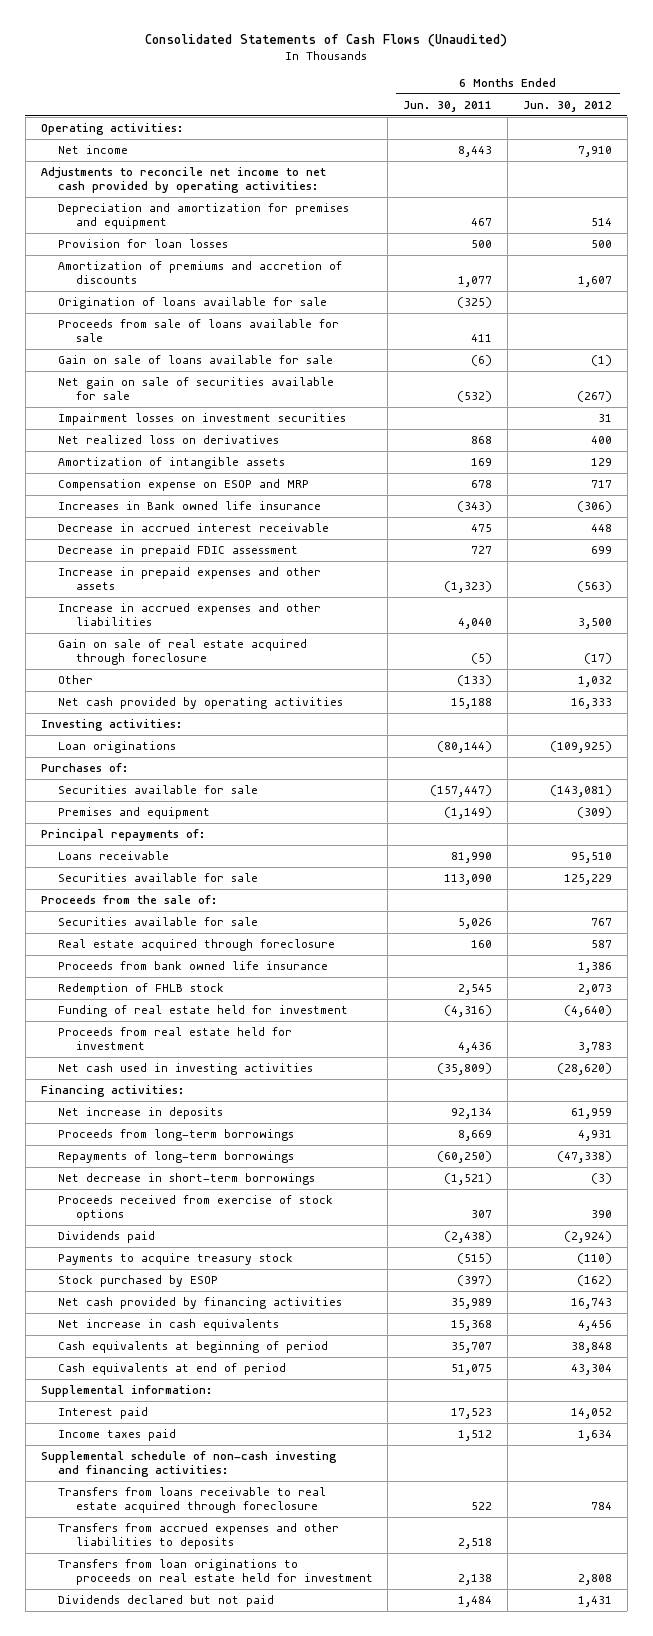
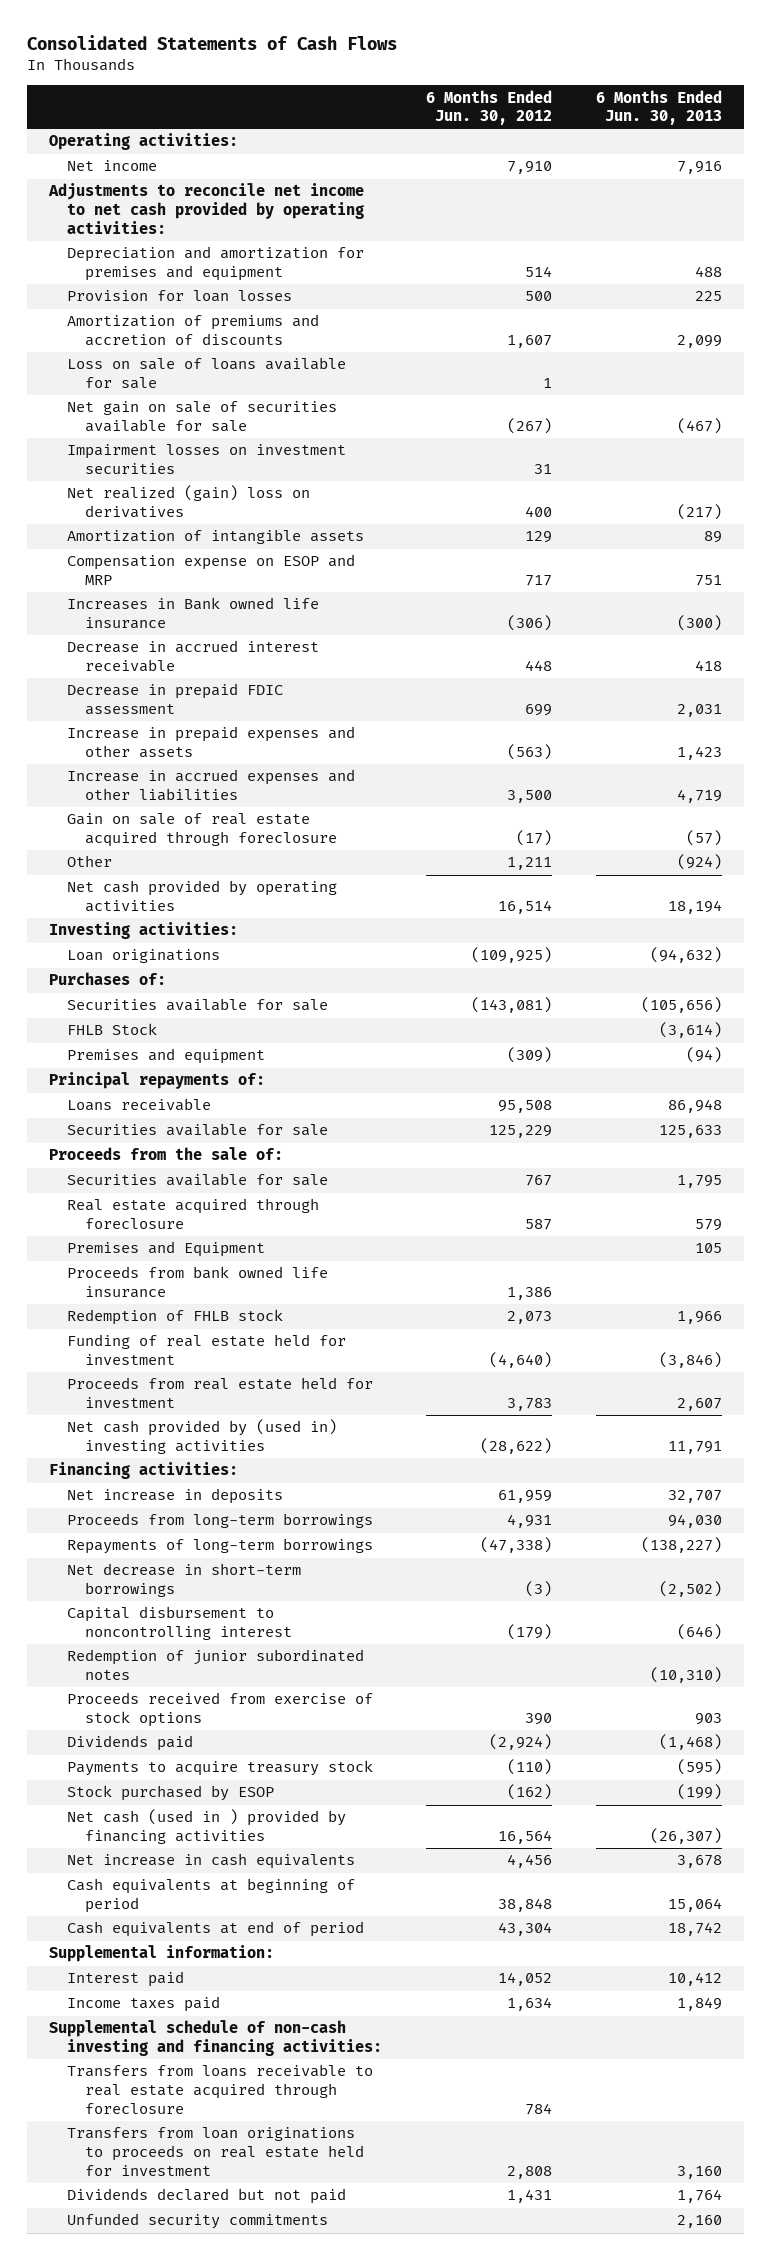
- Consolidated Statements of Cash Flows (Unaudited)
+ Consolidated Statements of Cash Flows
- | 6 Months Ended Jun. 30, 2011 | 6 Months Ended Jun. 30, 2012
+ | 6 Months Ended Jun. 30, 2012 | 6 Months Ended Jun. 30, 2013
- Origination of loans available for sale | (325) |
- Proceeds from sale of loans available for sale | 411 |
- Gain on sale of loans available for sale | (6) | (1)
+ Loss on sale of loans available for sale | 1 |
- Net realized loss on derivatives | 868 | 400
+ Net realized (gain) loss on derivatives | 400 | (217)
- Other | (133) | 1,032
- Net cash provided by operating activities | 15,188 | 16,333
+ Other | 1,211 | (924)
+ Net cash provided by operating activities | 16,514 | 18,194
+ FHLB Stock | | (3,614)
- Loans receivable | 81,990 | 95,510
+ Loans receivable | 95,508 | 86,948
+ Premises and Equipment | | 105
- Net cash used in investing activities | (35,809) | (28,620)
+ Net cash provided by (used in) investing activities | (28,622) | 11,791
+ Capital disbursement to noncontrolling interest | (179) | (646)
+ Redemption of junior subordinated notes | | (10,310)
- Net cash provided by financing activities | 35,989 | 16,743
+ Net cash (used in ) provided by financing activities | 16,564 | (26,307)
- Transfers from accrued expenses and other liabilities to deposits | 2,518 |
+ Unfunded security commitments | | 2,160

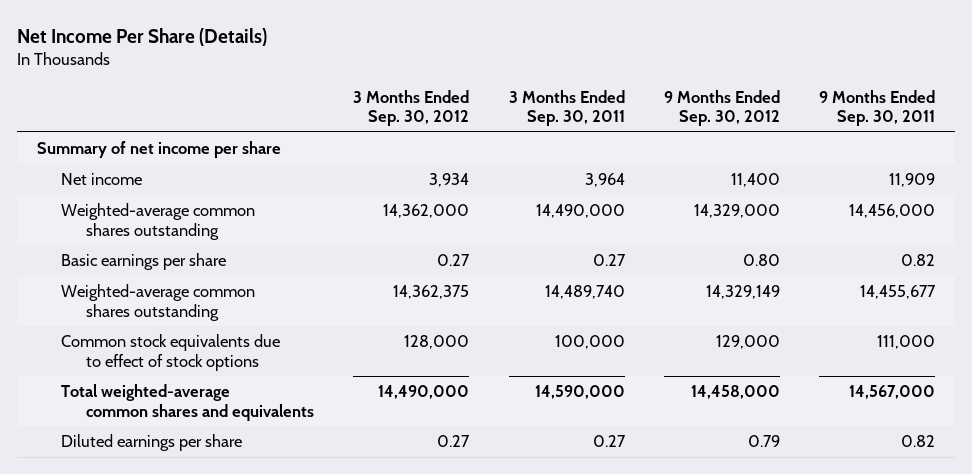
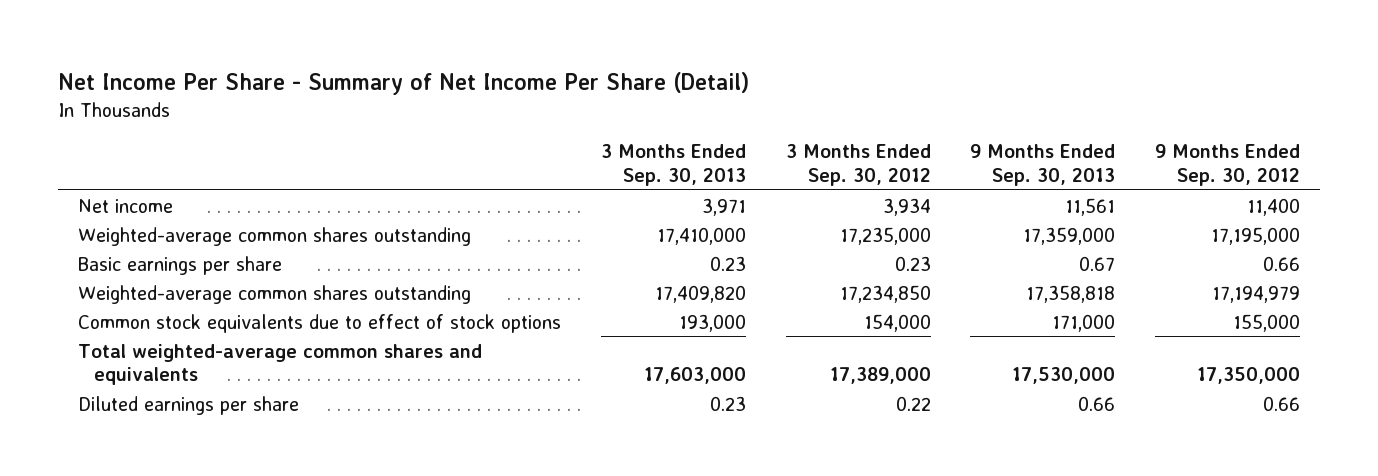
- Net Income Per Share (Details)
+ Net Income Per Share - Summary of Net Income Per Share (Detail)
- | 3 Months Ended Sep. 30, 2012 | 3 Months Ended Sep. 30, 2011 | 9 Months Ended Sep. 30, 2012 | 9 Months Ended Sep. 30, 2011
+ | 3 Months Ended Sep. 30, 2013 | 3 Months Ended Sep. 30, 2012 | 9 Months Ended Sep. 30, 2013 | 9 Months Ended Sep. 30, 2012
- Summary of net income per share
- Weighted-average common shares outstanding | 14,362,000 | 14,490,000 | 14,329,000 | 14,456,000
- Basic earnings per share | 0.27 | 0.27 | 0.80 | 0.82
- Weighted-average common shares outstanding | 14,362,375 | 14,489,740 | 14,329,149 | 14,455,677
- Common stock equivalents due to effect of stock options | 128,000 | 100,000 | 129,000 | 111,000
- Total weighted-average common shares and equivalents | 14,490,000 | 14,590,000 | 14,458,000 | 14,567,000
- Diluted earnings per share | 0.27 | 0.27 | 0.79 | 0.82
+ Weighted-average common shares outstanding | 17,410,000 | 17,235,000 | 17,359,000 | 17,195,000
+ Basic earnings per share | 0.23 | 0.23 | 0.67 | 0.66
+ Weighted-average common shares outstanding | 17,409,820 | 17,234,850 | 17,358,818 | 17,194,979
+ Common stock equivalents due to effect of stock options | 193,000 | 154,000 | 171,000 | 155,000
+ Total weighted-average common shares and equivalents | 17,603,000 | 17,389,000 | 17,530,000 | 17,350,000
+ Diluted earnings per share | 0.23 | 0.22 | 0.66 | 0.66

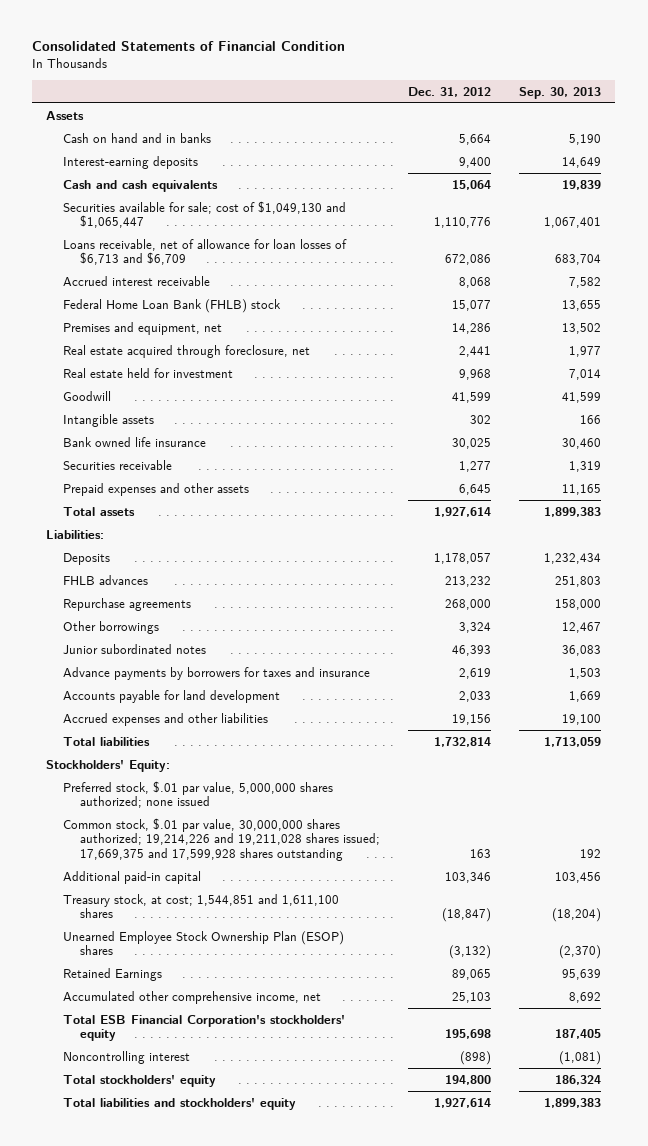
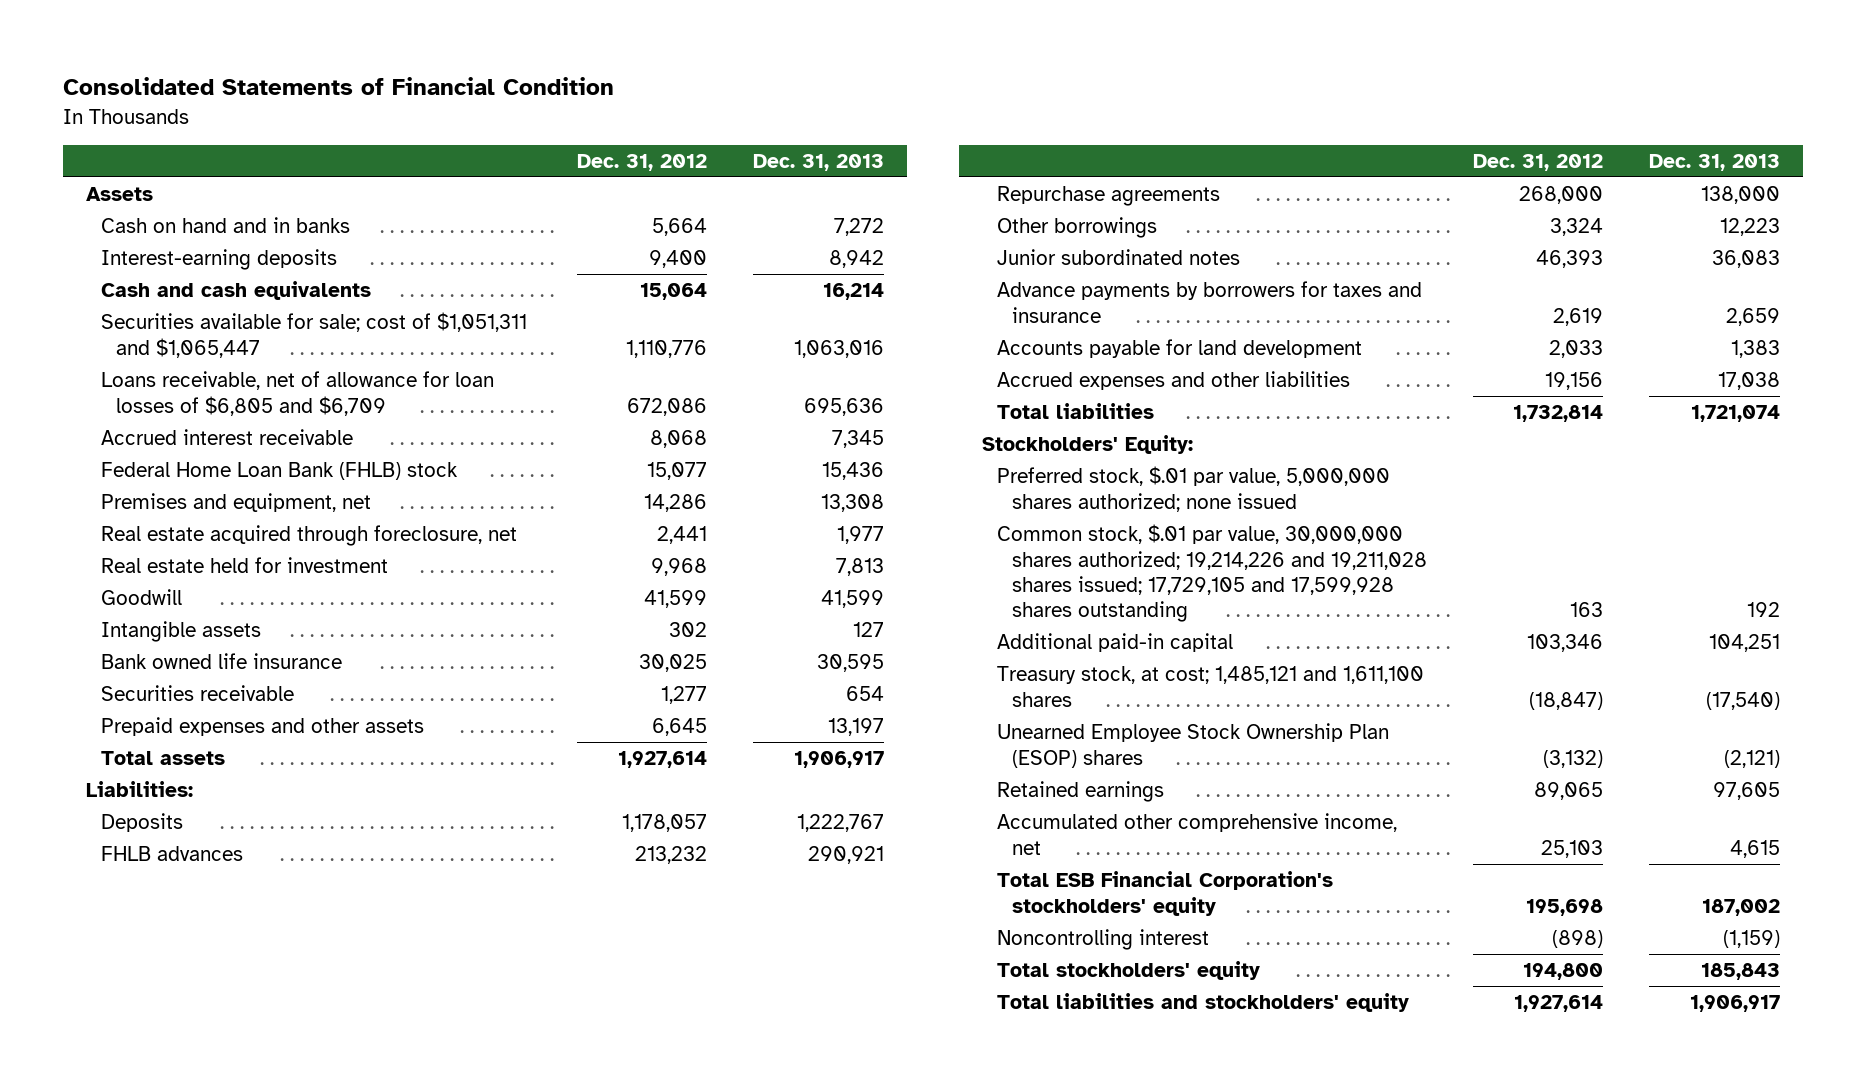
- | Dec. 31, 2012 | Sep. 30, 2013
+ | Dec. 31, 2012 | Dec. 31, 2013
- Securities available for sale; cost of $1,049,130 and $1,065,447 | 1,110,776 | 1,067,401
- Loans receivable, net of allowance for loan losses of $6,713 and $6,709 | 672,086 | 683,704
+ Securities available for sale; cost of $1,051,311 and $1,065,447 | 1,110,776 | 1,063,016
+ Loans receivable, net of allowance for loan losses of $6,805 and $6,709 | 672,086 | 695,636
- Common stock, $.01 par value, 30,000,000 shares authorized; 19,214,226 and 19,211,028 shares issued; 17,669,375 and 17,599,928 shares outstanding | 163 | 192
+ Common stock, $.01 par value, 30,000,000 shares authorized; 19,214,226 and 19,211,028 shares issued; 17,729,105 and 17,599,928 shares outstanding | 163 | 192
- Treasury stock, at cost; 1,544,851 and 1,611,100 shares | (18,847) | (18,204)
+ Treasury stock, at cost; 1,485,121 and 1,611,100 shares | (18,847) | (17,540)
- Retained Earnings | 89,065 | 95,639
+ Retained earnings | 89,065 | 97,605

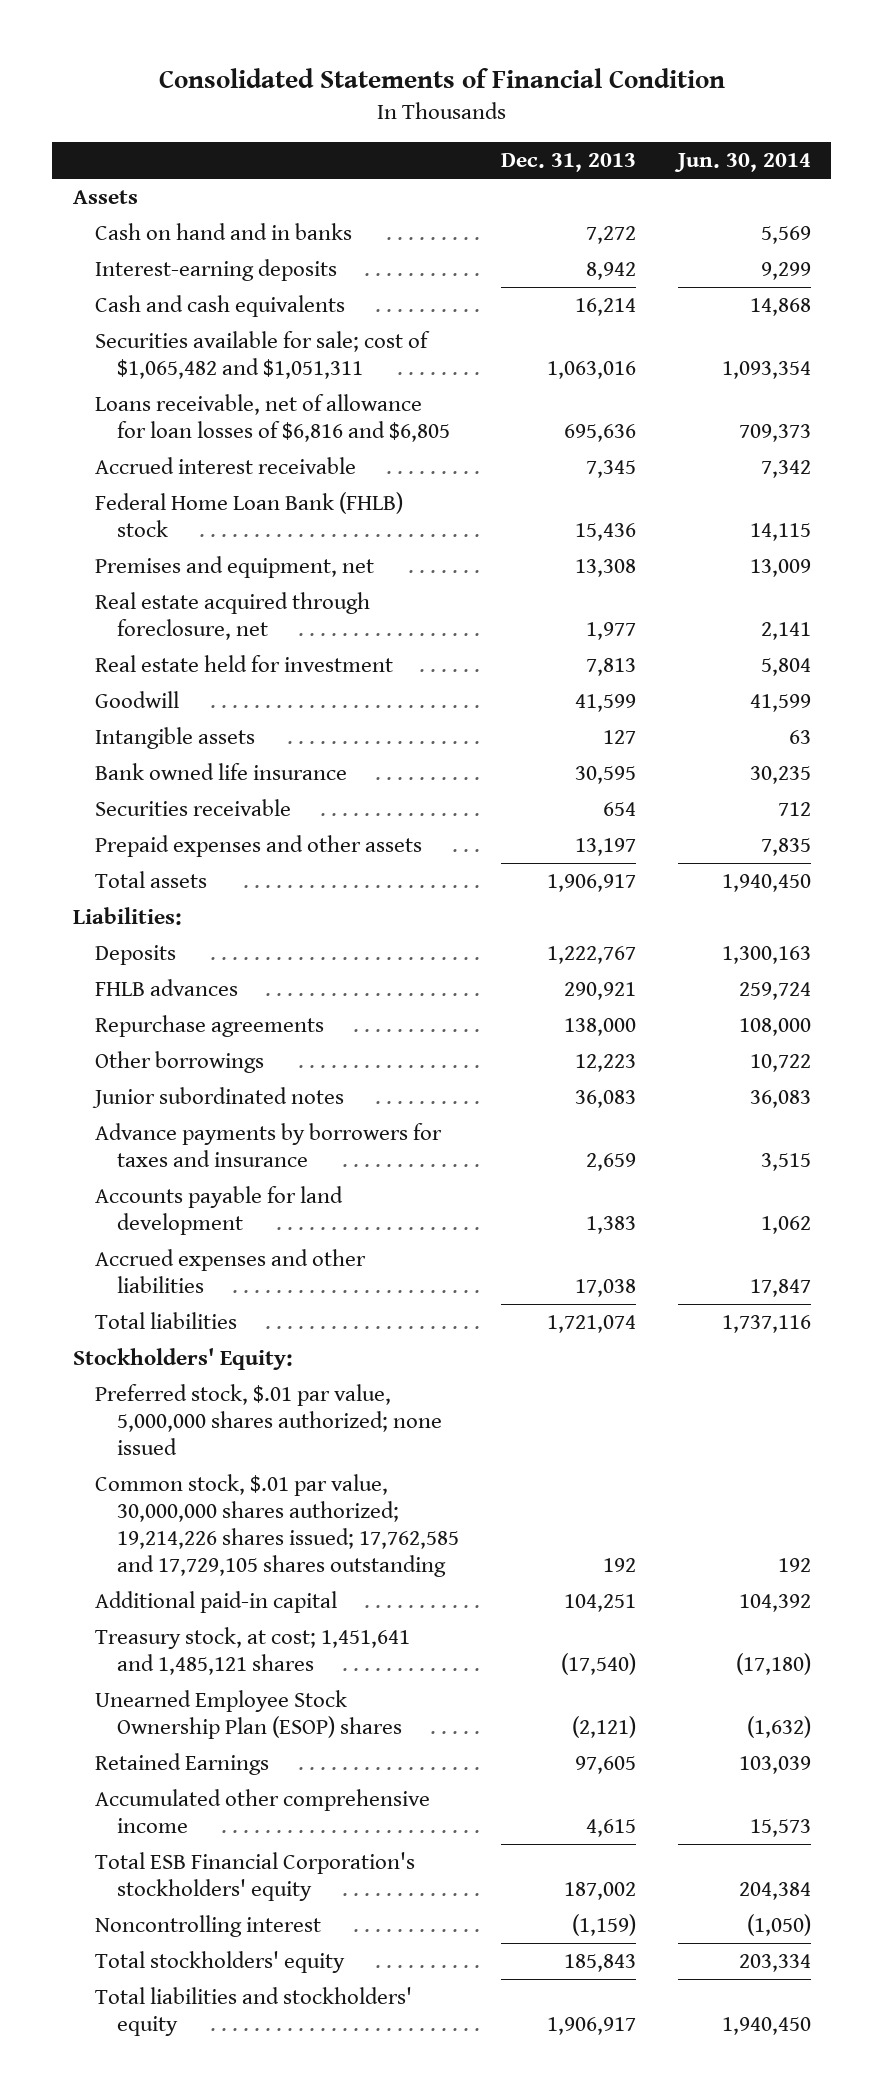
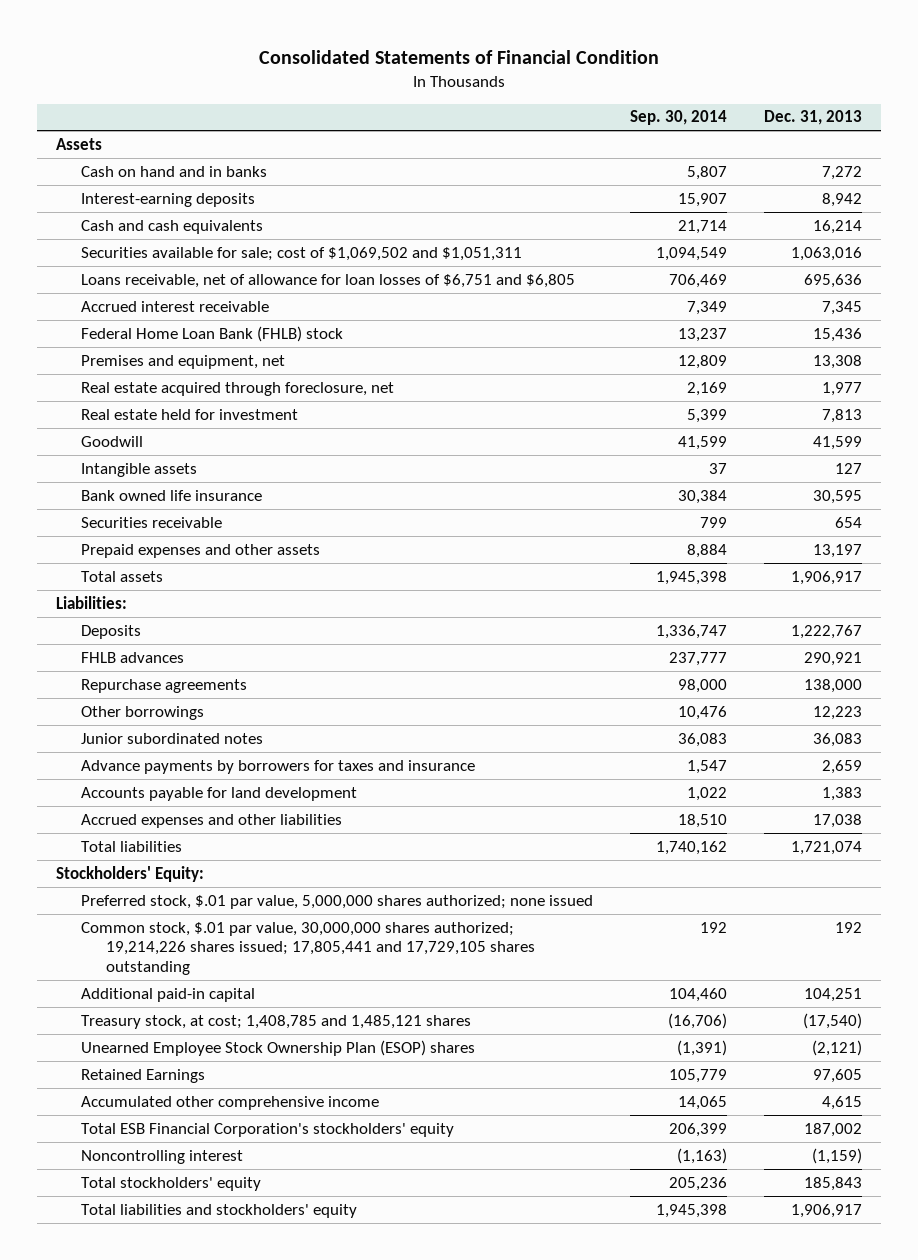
- | Dec. 31, 2013 | Jun. 30, 2014
+ | Sep. 30, 2014 | Dec. 31, 2013
- Securities available for sale; cost of $1,065,482 and $1,051,311 | 1,063,016 | 1,093,354
- Loans receivable, net of allowance for loan losses of $6,816 and $6,805 | 695,636 | 709,373
+ Securities available for sale; cost of $1,069,502 and $1,051,311 | 1,094,549 | 1,063,016
+ Loans receivable, net of allowance for loan losses of $6,751 and $6,805 | 706,469 | 695,636
- Common stock, $.01 par value, 30,000,000 shares authorized; 19,214,226 shares issued; 17,762,585 and 17,729,105 shares outstanding | 192 | 192
+ Common stock, $.01 par value, 30,000,000 shares authorized; 19,214,226 shares issued; 17,805,441 and 17,729,105 shares outstanding | 192 | 192
- Treasury stock, at cost; 1,451,641 and 1,485,121 shares | (17,540) | (17,180)
+ Treasury stock, at cost; 1,408,785 and 1,485,121 shares | (16,706) | (17,540)

